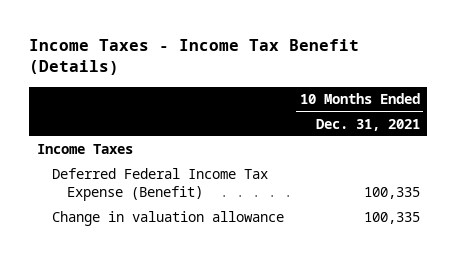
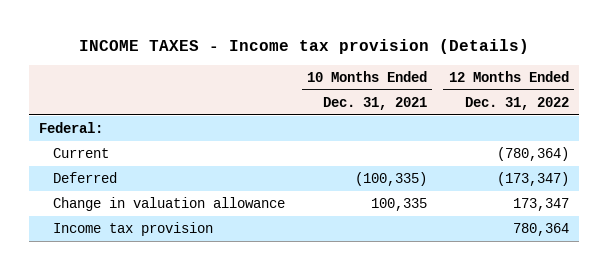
- Income Taxes - Income Tax Benefit (Details)
+ INCOME TAXES - Income tax provision (Details)
- | 10 Months Ended Dec. 31, 2021
+ | 10 Months Ended Dec. 31, 2021 | 12 Months Ended Dec. 31, 2022
- Income Taxes
- Deferred Federal Income Tax Expense (Benefit) | 100,335
+ Federal:
+ Current | | (780,364)
+ Deferred | (100,335) | (173,347)
+ Income tax provision | | 780,364

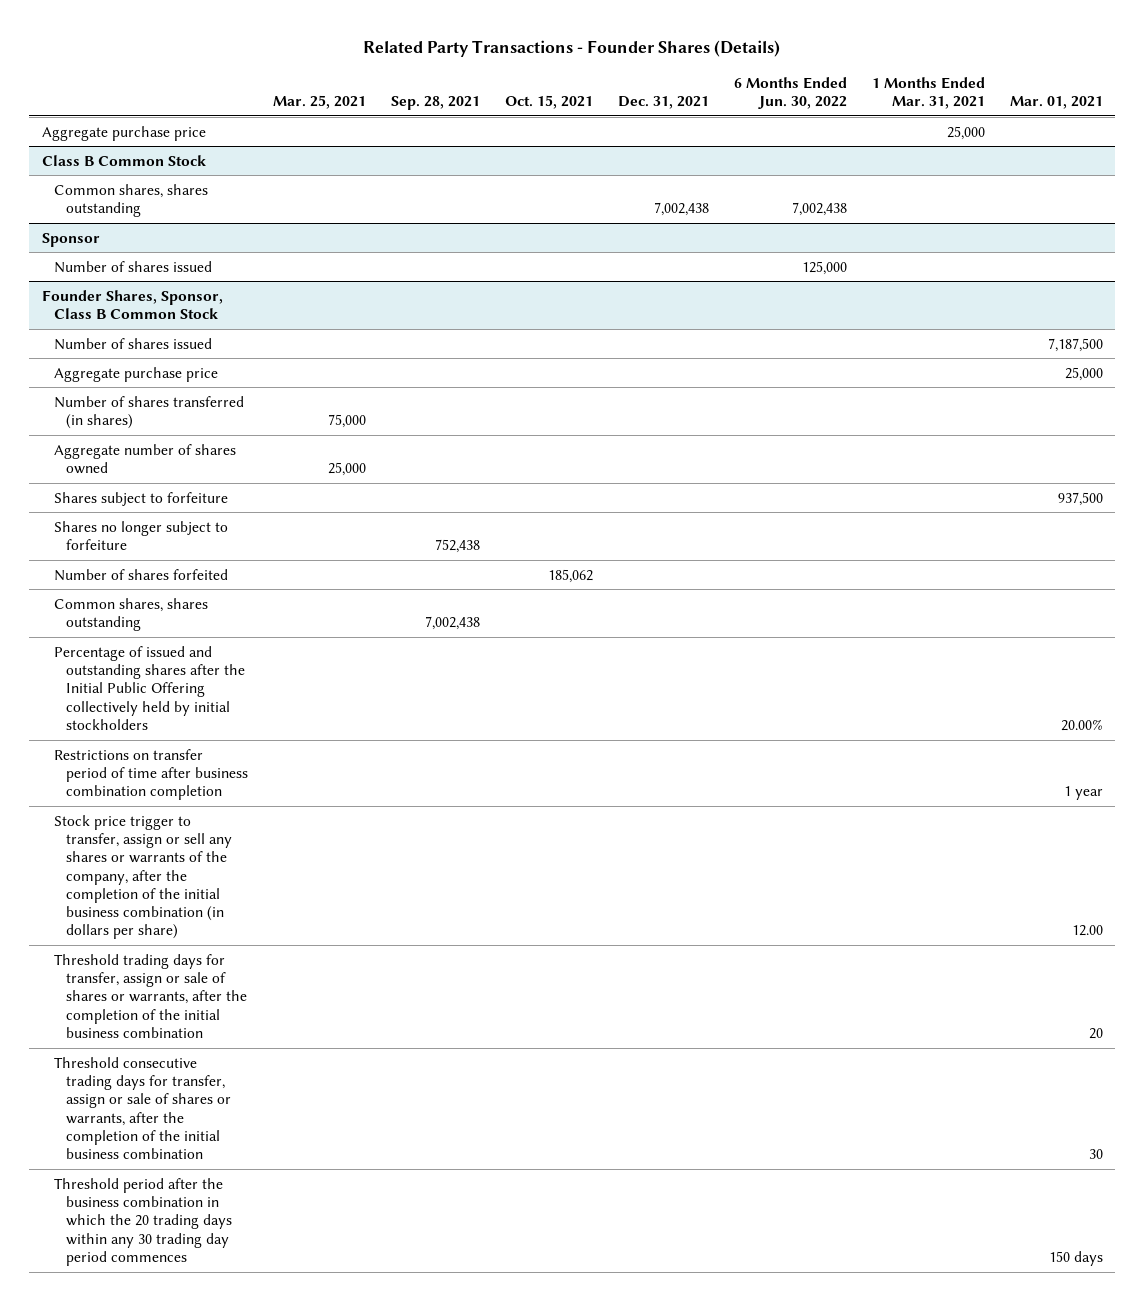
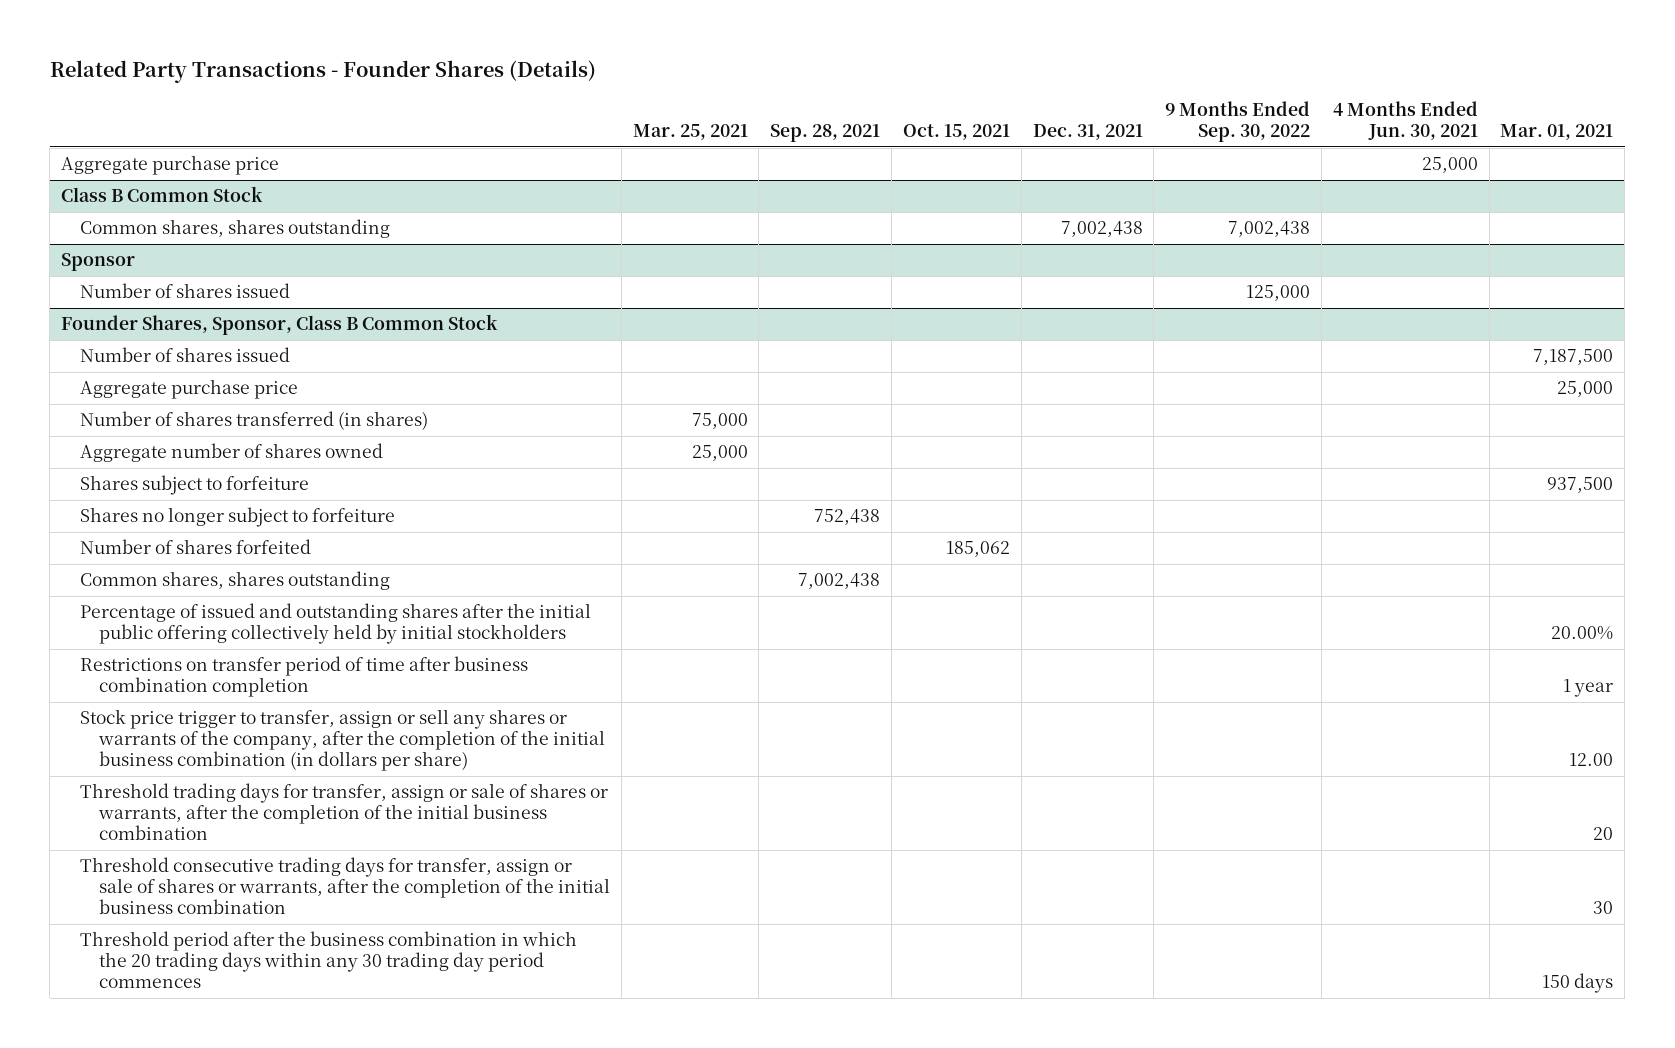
- | Mar. 25, 2021 | Sep. 28, 2021 | Oct. 15, 2021 | Dec. 31, 2021 | 6 Months Ended Jun. 30, 2022 | 1 Months Ended Mar. 31, 2021 | Mar. 01, 2021
+ | Mar. 25, 2021 | Sep. 28, 2021 | Oct. 15, 2021 | Dec. 31, 2021 | 9 Months Ended Sep. 30, 2022 | 4 Months Ended Jun. 30, 2021 | Mar. 01, 2021
@ Founder Shares, Sponsor, Class B Common Stock
- Percentage of issued and outstanding shares after the Initial Public Offering collectively held by initial stockholders | | | | | | | 20.00%
+ Percentage of issued and outstanding shares after the initial public offering collectively held by initial stockholders | | | | | | | 20.00%

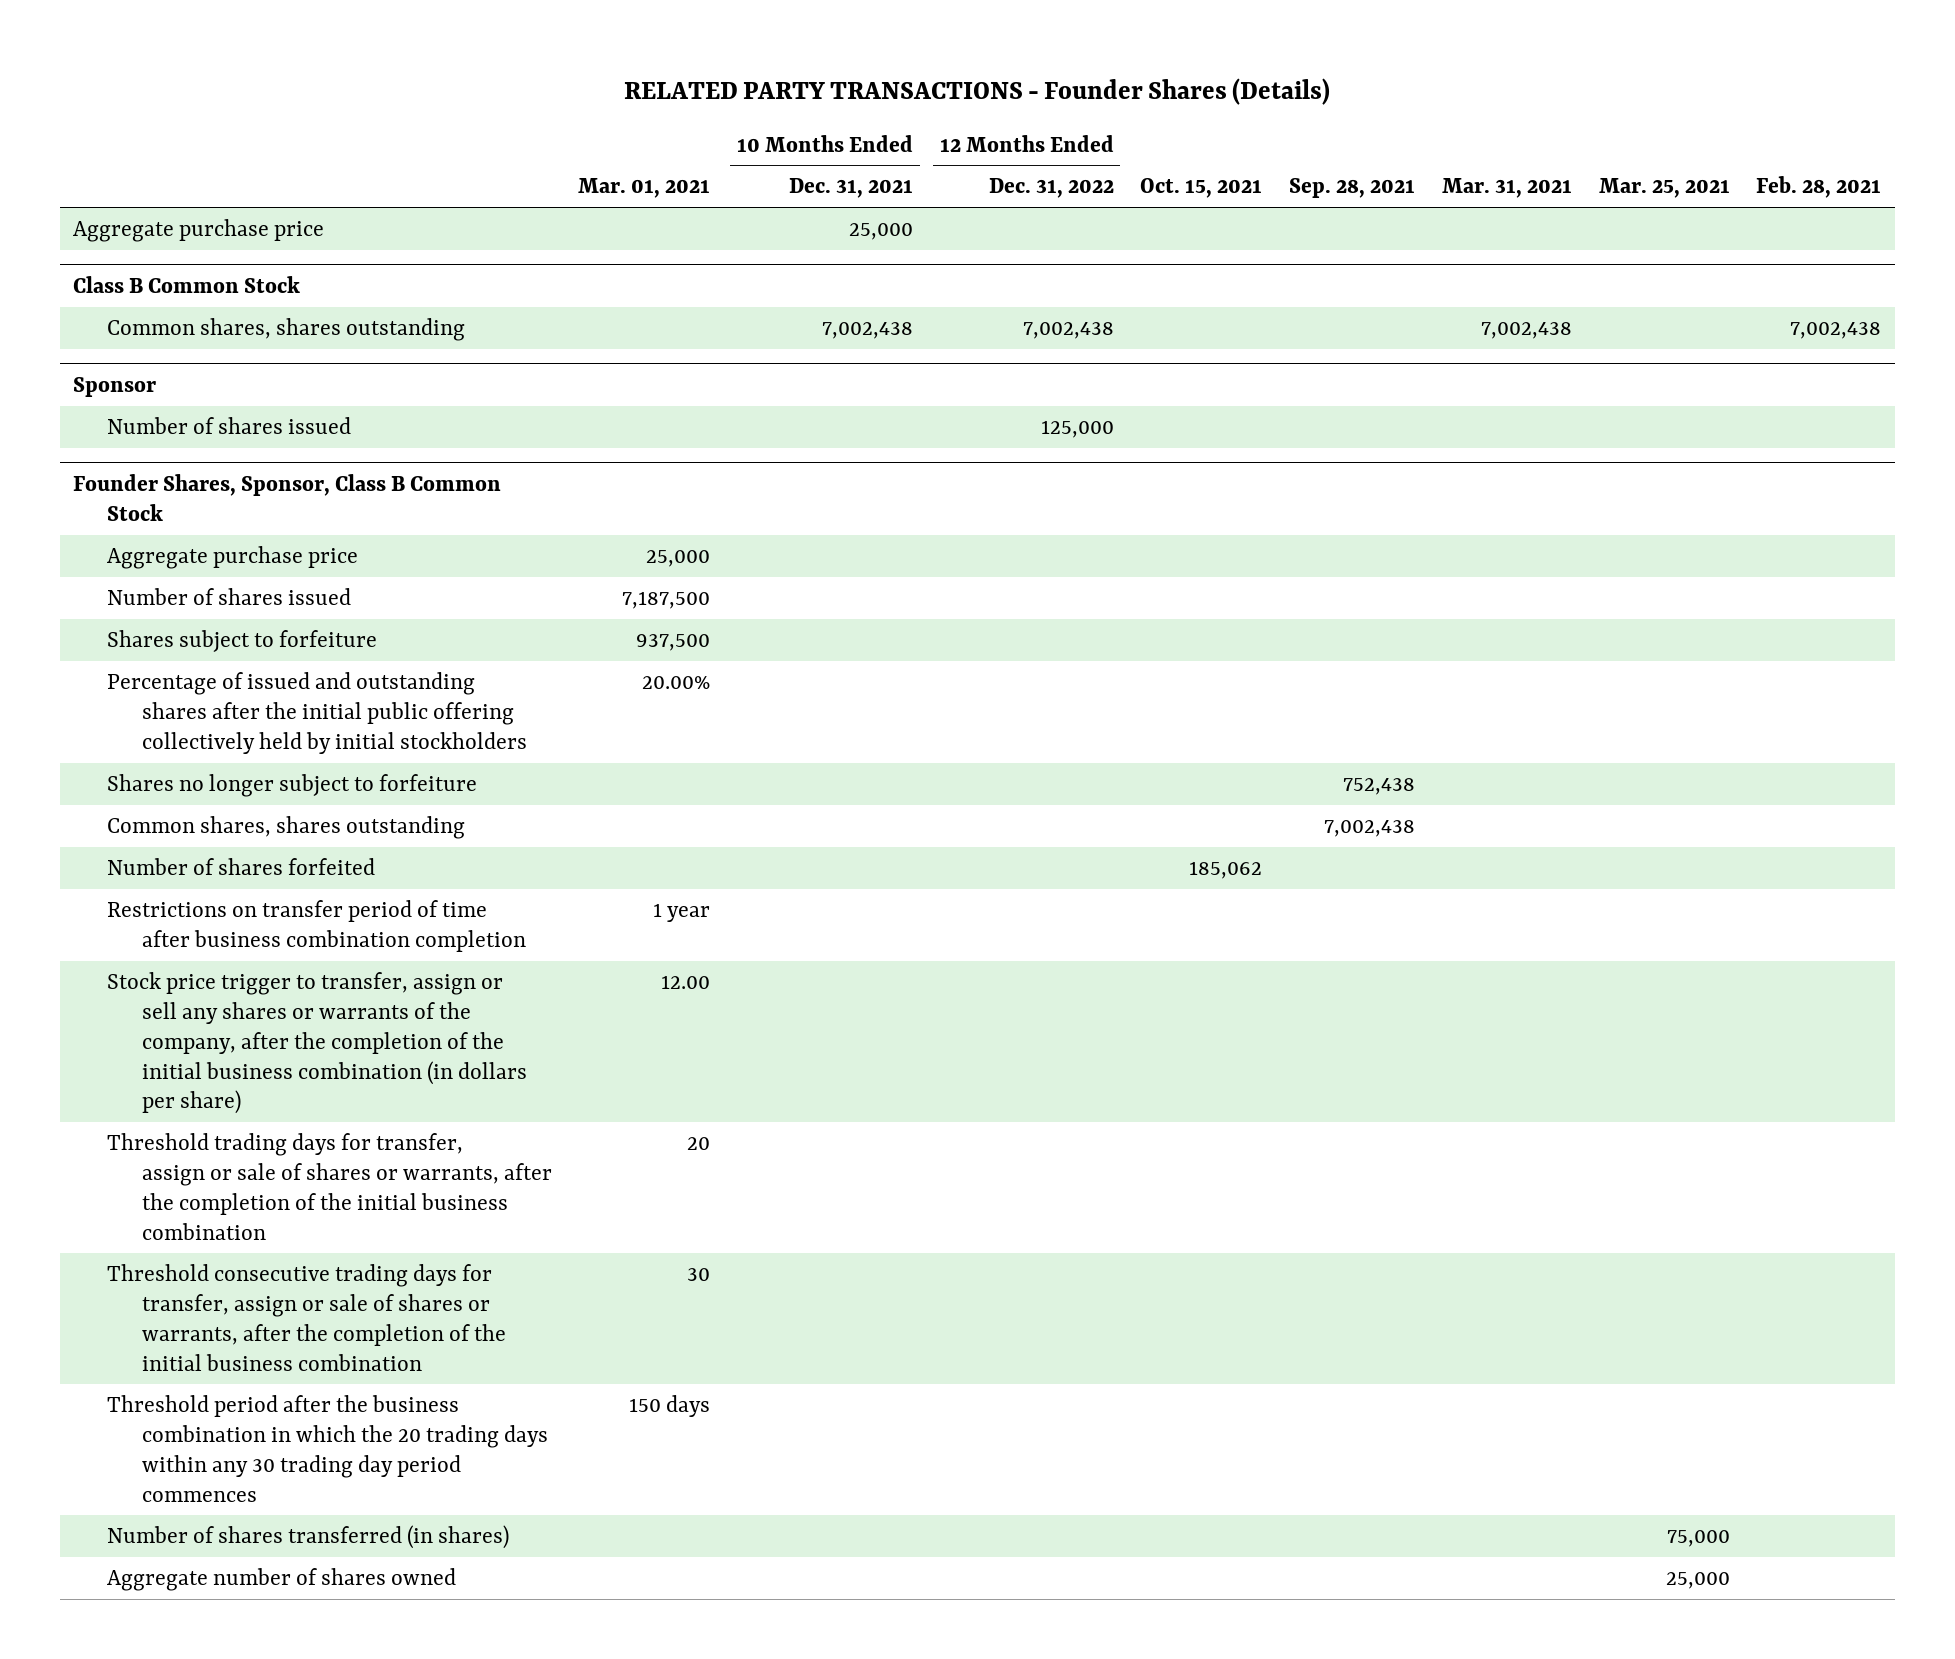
- Related Party Transactions - Founder Shares (Details)
+ RELATED PARTY TRANSACTIONS - Founder Shares (Details)
- | Mar. 25, 2021 | Sep. 28, 2021 | Oct. 15, 2021 | Dec. 31, 2021 | 9 Months Ended Sep. 30, 2022 | 4 Months Ended Jun. 30, 2021 | Mar. 01, 2021
+ | Mar. 01, 2021 | 10 Months Ended Dec. 31, 2021 | 12 Months Ended Dec. 31, 2022 | Oct. 15, 2021 | Sep. 28, 2021 | Mar. 31, 2021 | Mar. 25, 2021 | Feb. 28, 2021
@ Founder Shares, Sponsor, Class B Common Stock
moved down: Number of shares issued | 7,187,500 | | | | | | |
moved up: Percentage of issued and outstanding shares after the initial public offering collectively held by initial stockholders | 20.00% | | | | | | |
moved down: Number of shares forfeited | | | | 185,062 | | | |
moved down: Number of shares transferred (in shares) | | | | | | | 75,000 |
moved down: Aggregate number of shares owned | | | | | | | 25,000 |

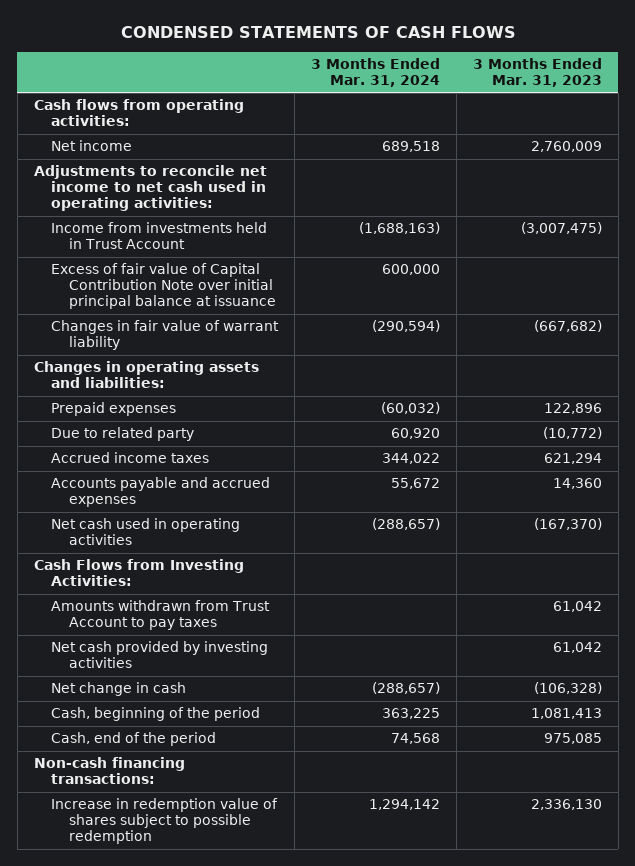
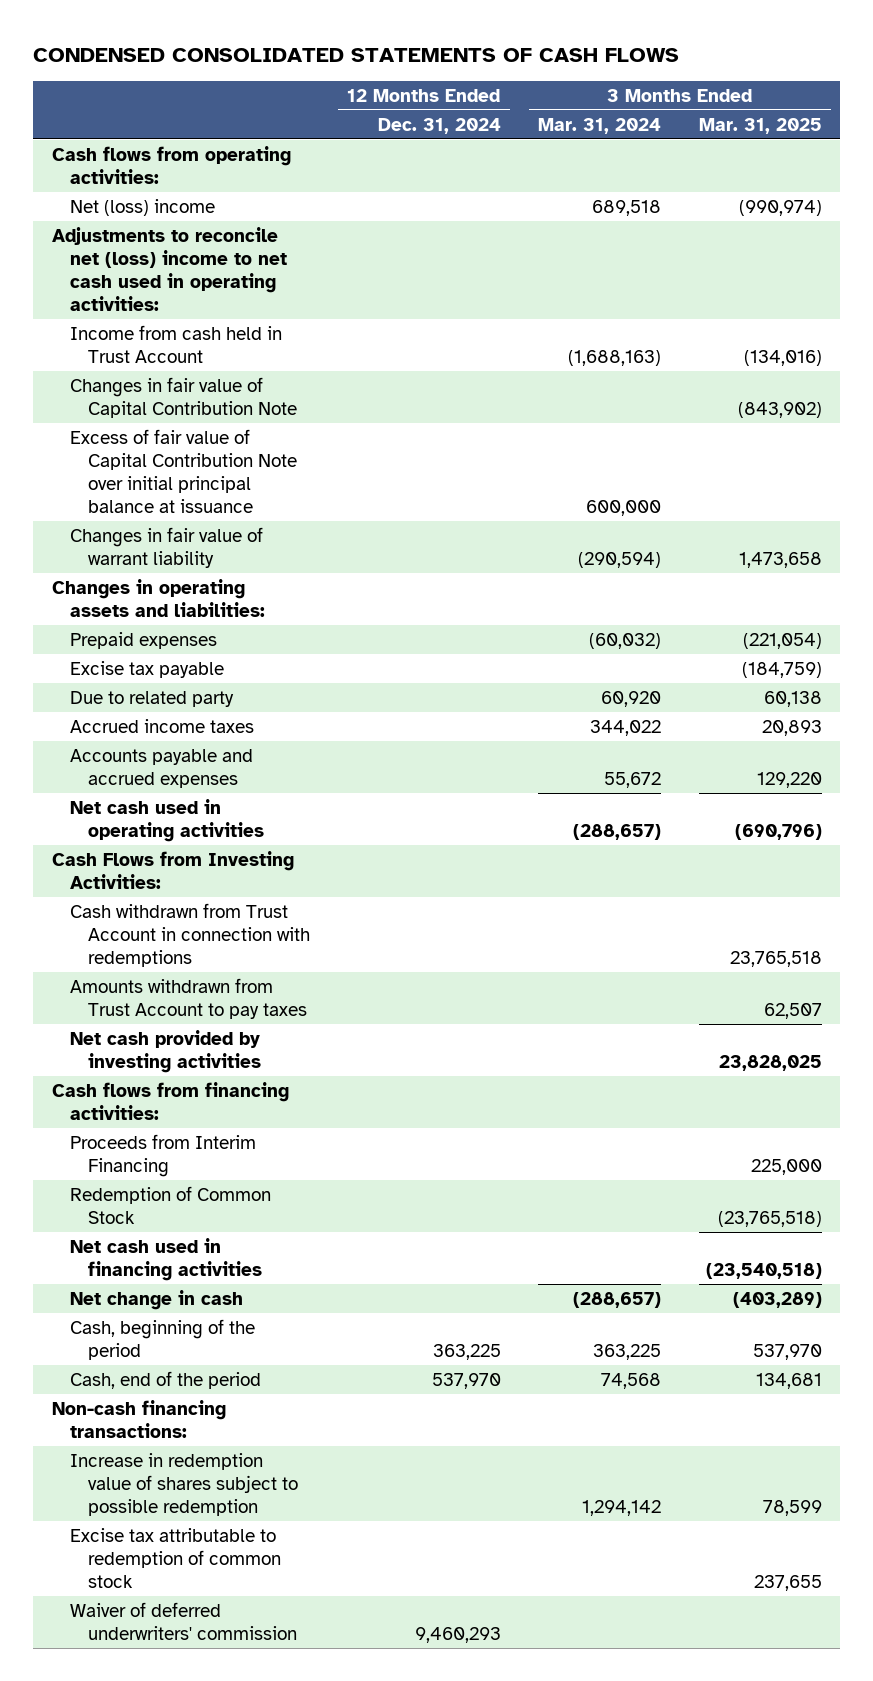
- CONDENSED STATEMENTS OF CASH FLOWS
+ CONDENSED CONSOLIDATED STATEMENTS OF CASH FLOWS
- | 3 Months Ended Mar. 31, 2024 | 3 Months Ended Mar. 31, 2023
+ | 12 Months Ended Dec. 31, 2024 | 3 Months Ended Mar. 31, 2024 | 3 Months Ended Mar. 31, 2025
- Net income | 689,518 | 2,760,009
- Adjustments to reconcile net income to net cash used in operating activities:
- Income from investments held in Trust Account | (1,688,163) | (3,007,475)
+ Net (loss) income | | 689,518 | (990,974)
+ Adjustments to reconcile net (loss) income to net cash used in operating activities:
+ Income from cash held in Trust Account | | (1,688,163) | (134,016)
+ Changes in fair value of Capital Contribution Note | | | (843,902)
+ Excise tax payable | | | (184,759)
+ Cash withdrawn from Trust Account in connection with redemptions | | | 23,765,518
+ Cash flows from financing activities:
+ Proceeds from Interim Financing | | | 225,000
+ Redemption of Common Stock | | | (23,765,518)
+ Net cash used in financing activities | | | (23,540,518)
+ Excise tax attributable to redemption of common stock | | | 237,655
+ Waiver of deferred underwriters' commission | 9,460,293 | |

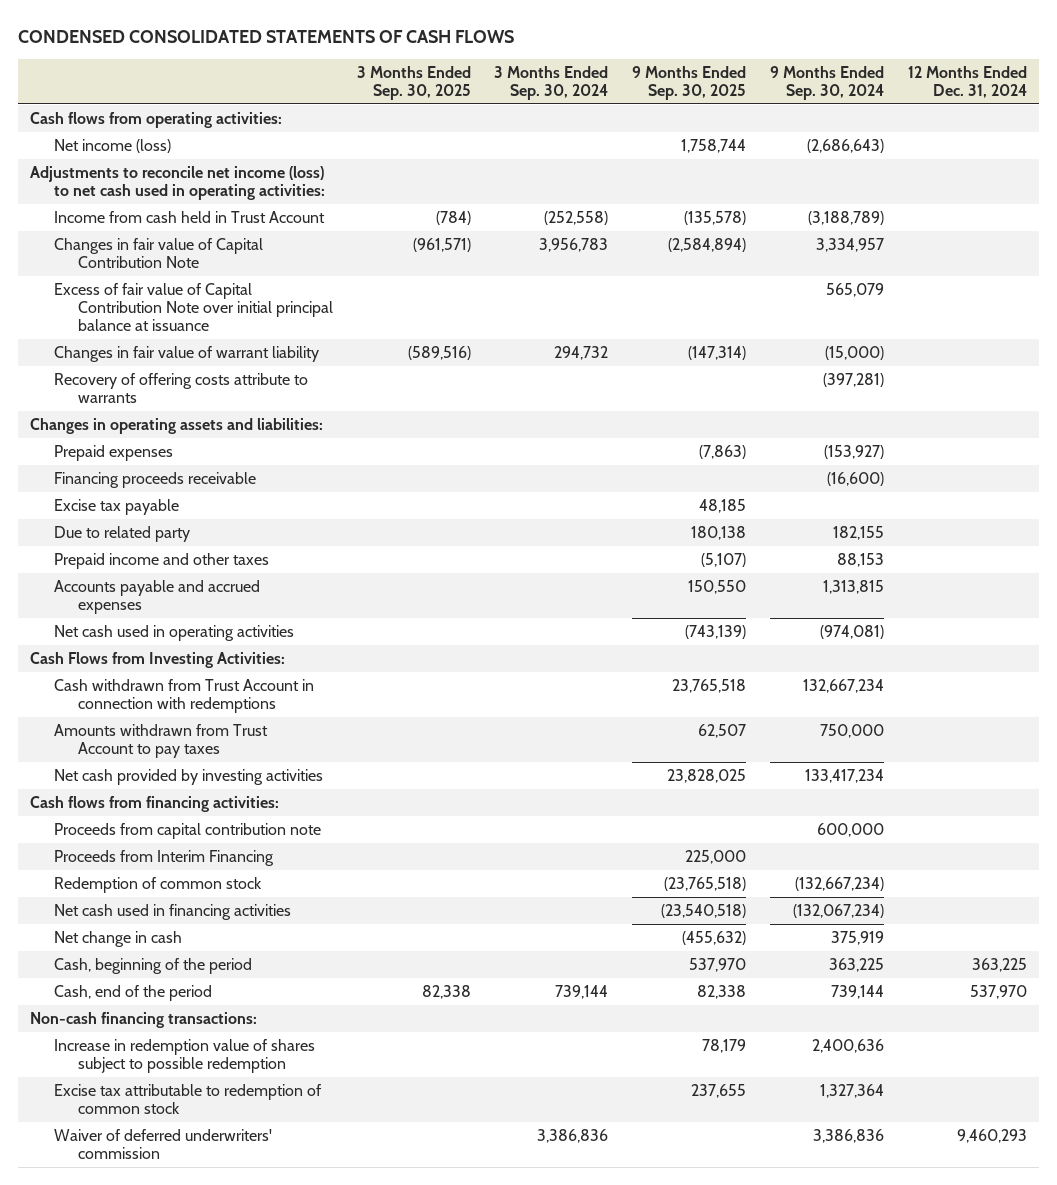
- | 12 Months Ended Dec. 31, 2024 | 3 Months Ended Mar. 31, 2024 | 3 Months Ended Mar. 31, 2025
+ | 3 Months Ended Sep. 30, 2025 | 3 Months Ended Sep. 30, 2024 | 9 Months Ended Sep. 30, 2025 | 9 Months Ended Sep. 30, 2024 | 12 Months Ended Dec. 31, 2024
- Net (loss) income | | 689,518 | (990,974)
- Adjustments to reconcile net (loss) income to net cash used in operating activities:
+ Net income (loss) | | | 1,758,744 | (2,686,643) |
+ Adjustments to reconcile net income (loss) to net cash used in operating activities:
+ Recovery of offering costs attribute to warrants | | | | (397,281) |
+ Financing proceeds receivable | | | | (16,600) |
- Accrued income taxes | | 344,022 | 20,893
+ Prepaid income and other taxes | | | (5,107) | 88,153 |
+ Proceeds from capital contribution note | | | | 600,000 |
- Redemption of Common Stock | | | (23,765,518)
+ Redemption of common stock | | | (23,765,518) | (132,667,234) |

